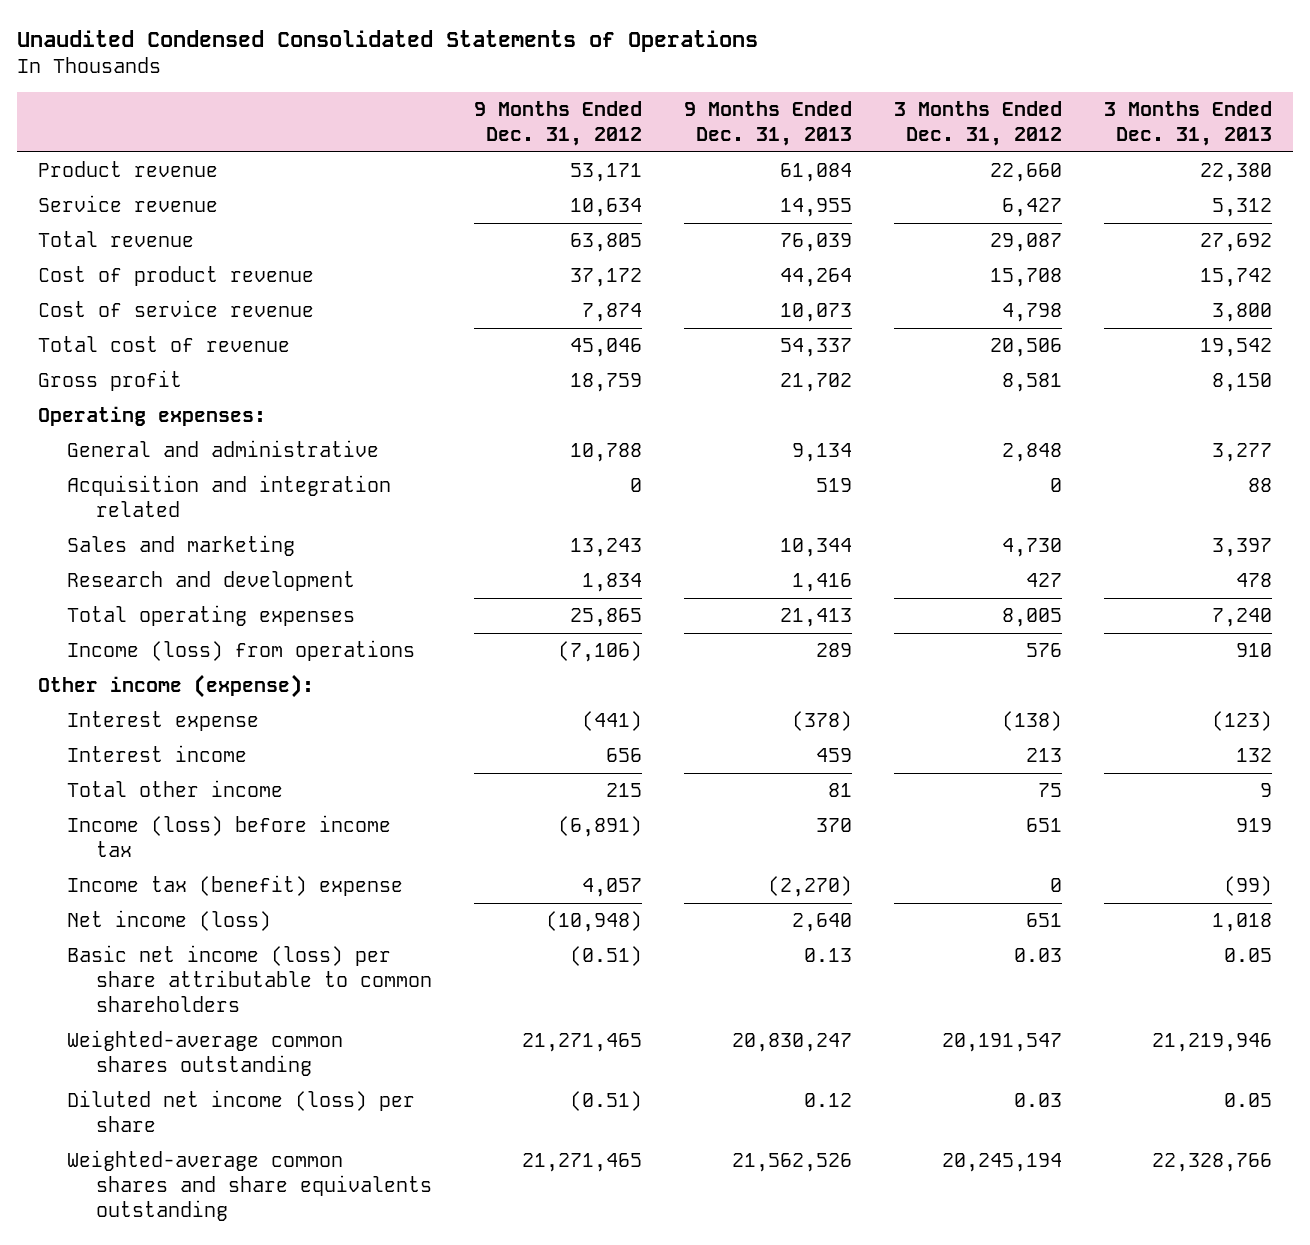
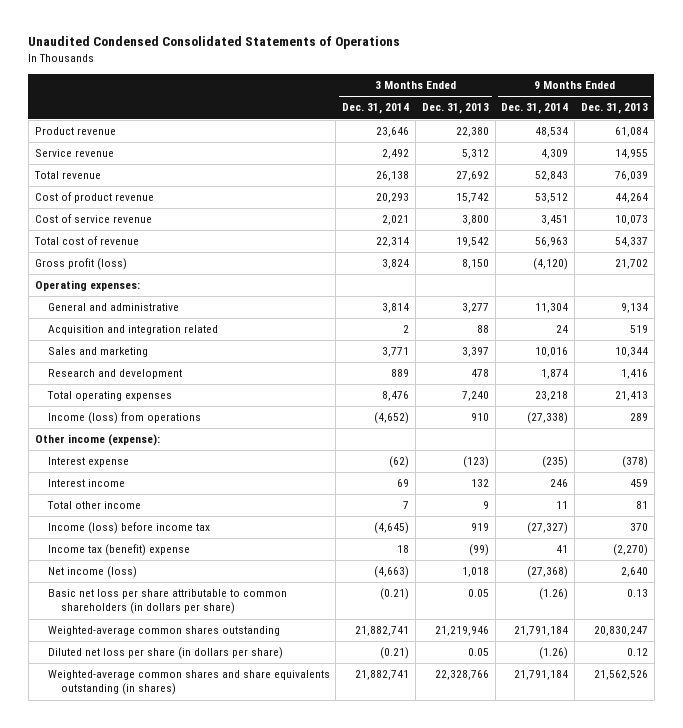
- | 9 Months Ended Dec. 31, 2012 | 9 Months Ended Dec. 31, 2013 | 3 Months Ended Dec. 31, 2012 | 3 Months Ended Dec. 31, 2013
+ | 3 Months Ended Dec. 31, 2014 | 3 Months Ended Dec. 31, 2013 | 9 Months Ended Dec. 31, 2014 | 9 Months Ended Dec. 31, 2013
- Gross profit | 18,759 | 21,702 | 8,581 | 8,150
+ Gross profit (loss) | 3,824 | 8,150 | (4,120) | 21,702
- Basic net income (loss) per share attributable to common shareholders | (0.51) | 0.13 | 0.03 | 0.05
+ Basic net loss per share attributable to common shareholders (in dollars per share) | (0.21) | 0.05 | (1.26) | 0.13
- Diluted net income (loss) per share | (0.51) | 0.12 | 0.03 | 0.05
- Weighted-average common shares and share equivalents outstanding | 21,271,465 | 21,562,526 | 20,245,194 | 22,328,766
+ Diluted net loss per share (in dollars per share) | (0.21) | 0.05 | (1.26) | 0.12
+ Weighted-average common shares and share equivalents outstanding (in shares) | 21,882,741 | 22,328,766 | 21,791,184 | 21,562,526

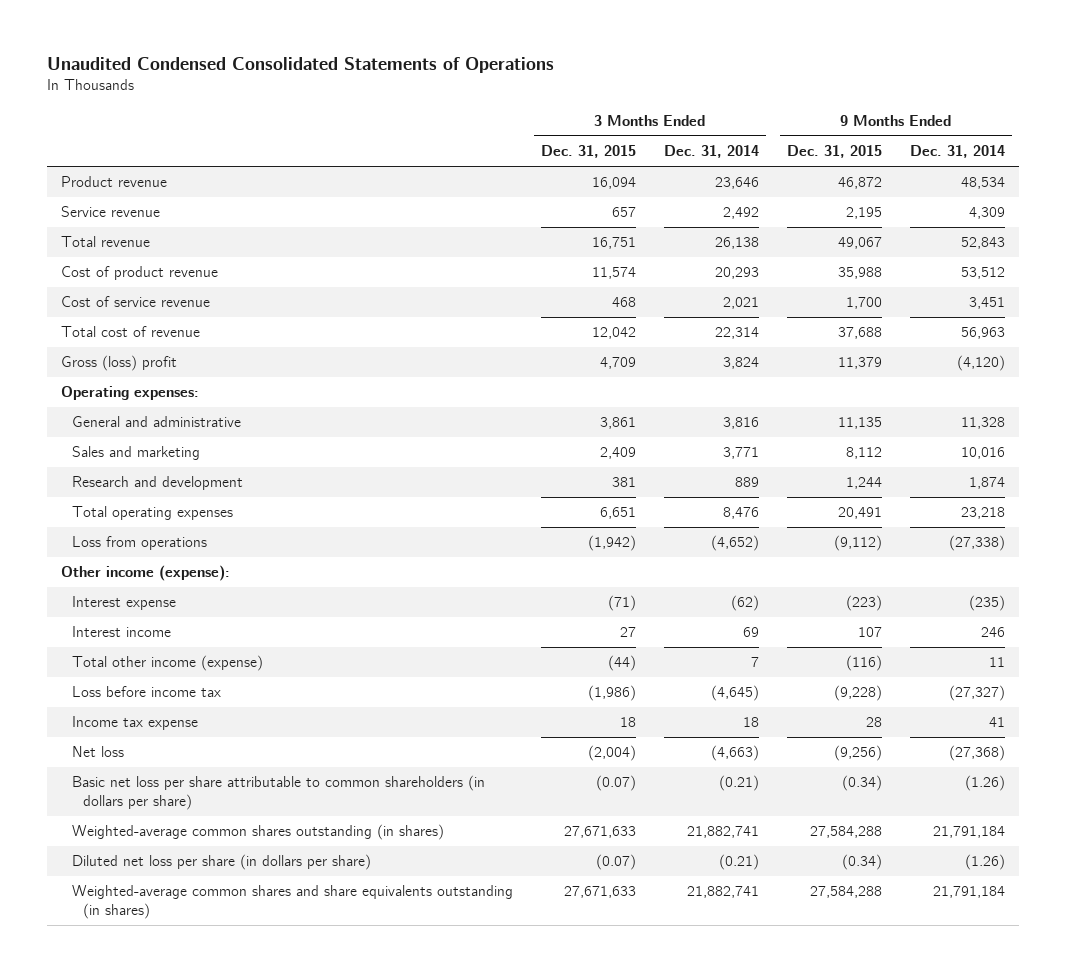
- | 3 Months Ended Dec. 31, 2014 | 3 Months Ended Dec. 31, 2013 | 9 Months Ended Dec. 31, 2014 | 9 Months Ended Dec. 31, 2013
+ | 3 Months Ended Dec. 31, 2015 | 3 Months Ended Dec. 31, 2014 | 9 Months Ended Dec. 31, 2015 | 9 Months Ended Dec. 31, 2014
- Gross profit (loss) | 3,824 | 8,150 | (4,120) | 21,702
+ Gross (loss) profit | 4,709 | 3,824 | 11,379 | (4,120)
- General and administrative | 3,814 | 3,277 | 11,304 | 9,134
- Acquisition and integration related | 2 | 88 | 24 | 519
+ General and administrative | 3,861 | 3,816 | 11,135 | 11,328
- Income (loss) from operations | (4,652) | 910 | (27,338) | 289
+ Loss from operations | (1,942) | (4,652) | (9,112) | (27,338)
- Total other income | 7 | 9 | 11 | 81
- Income (loss) before income tax | (4,645) | 919 | (27,327) | 370
- Income tax (benefit) expense | 18 | (99) | 41 | (2,270)
- Net income (loss) | (4,663) | 1,018 | (27,368) | 2,640
+ Total other income (expense) | (44) | 7 | (116) | 11
+ Loss before income tax | (1,986) | (4,645) | (9,228) | (27,327)
+ Income tax expense | 18 | 18 | 28 | 41
+ Net loss | (2,004) | (4,663) | (9,256) | (27,368)
- Weighted-average common shares outstanding | 21,882,741 | 21,219,946 | 21,791,184 | 20,830,247
+ Weighted-average common shares outstanding (in shares) | 27,671,633 | 21,882,741 | 27,584,288 | 21,791,184

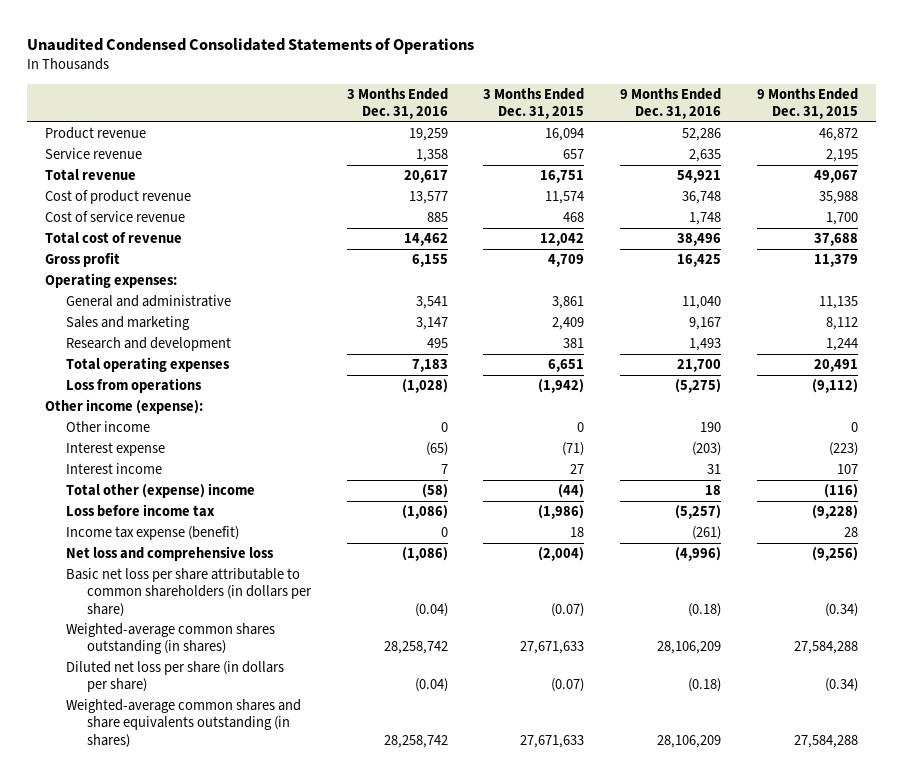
- | 3 Months Ended Dec. 31, 2015 | 3 Months Ended Dec. 31, 2014 | 9 Months Ended Dec. 31, 2015 | 9 Months Ended Dec. 31, 2014
+ | 3 Months Ended Dec. 31, 2016 | 3 Months Ended Dec. 31, 2015 | 9 Months Ended Dec. 31, 2016 | 9 Months Ended Dec. 31, 2015
- Gross (loss) profit | 4,709 | 3,824 | 11,379 | (4,120)
+ Gross profit | 6,155 | 4,709 | 16,425 | 11,379
+ Other income | 0 | 0 | 190 | 0
- Total other income (expense) | (44) | 7 | (116) | 11
+ Total other (expense) income | (58) | (44) | 18 | (116)
- Income tax expense | 18 | 18 | 28 | 41
- Net loss | (2,004) | (4,663) | (9,256) | (27,368)
+ Income tax expense (benefit) | 0 | 18 | (261) | 28
+ Net loss and comprehensive loss | (1,086) | (2,004) | (4,996) | (9,256)

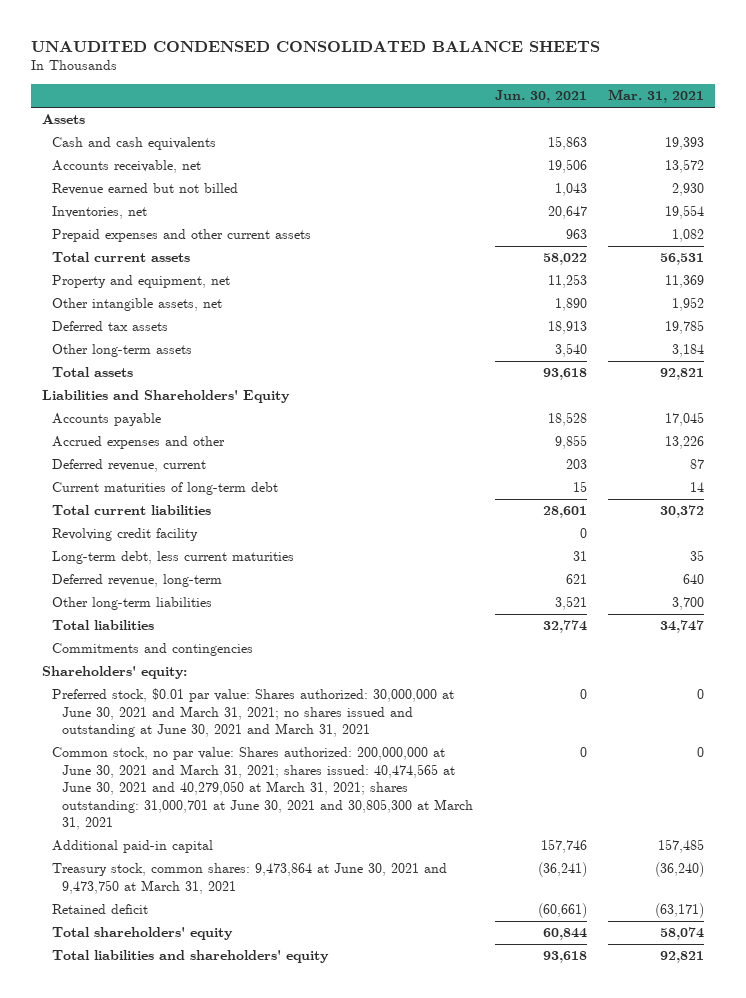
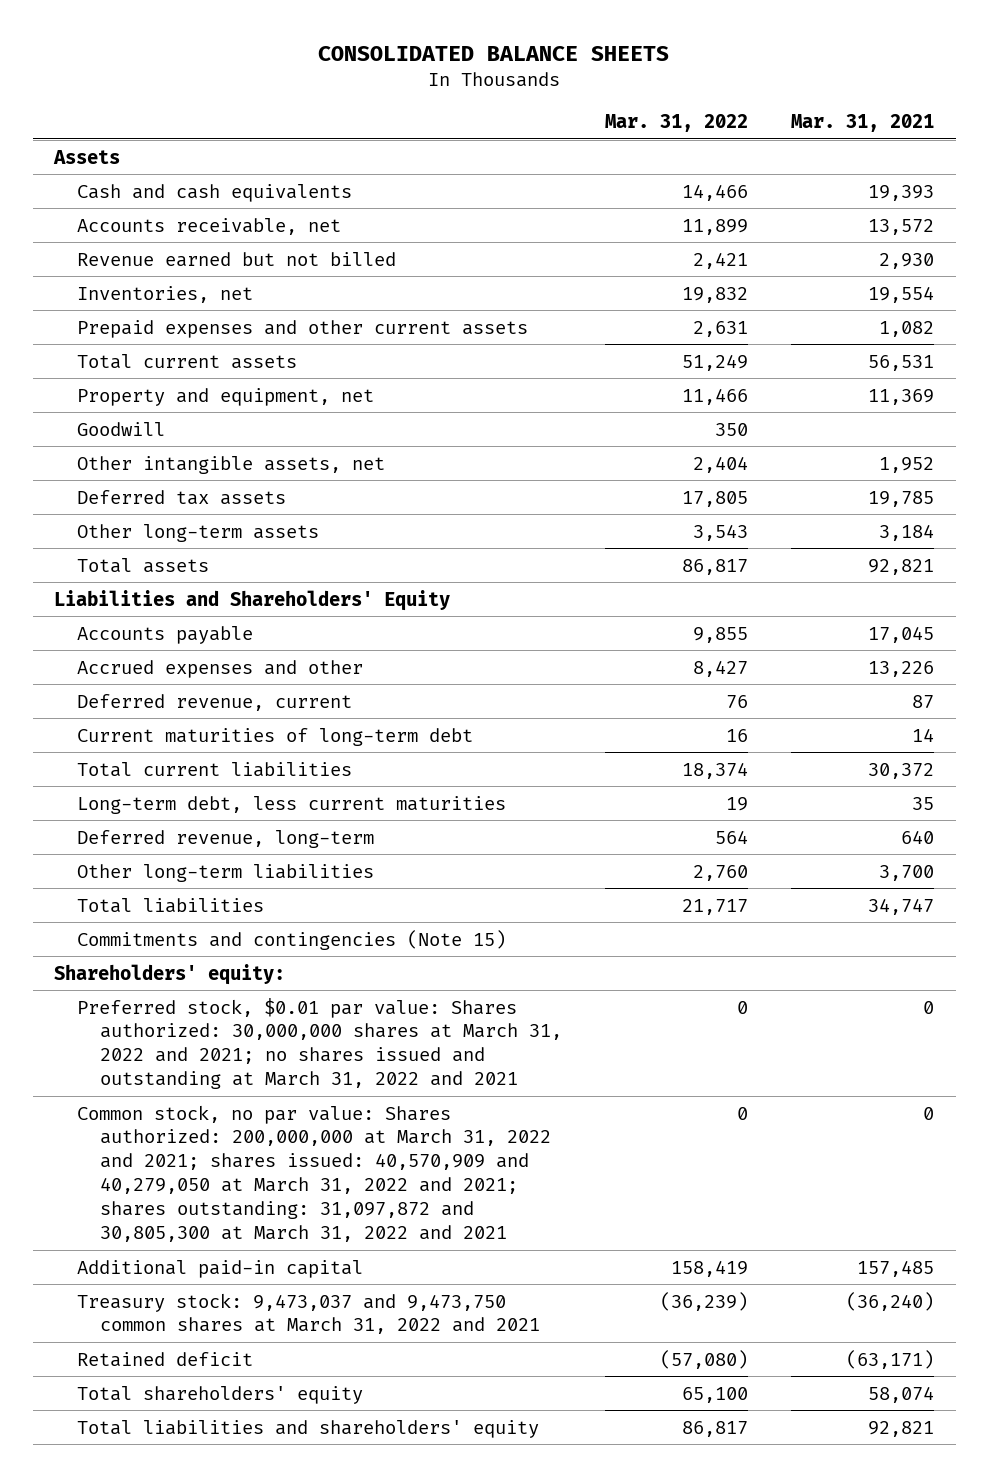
- UNAUDITED CONDENSED CONSOLIDATED BALANCE SHEETS
+ CONSOLIDATED BALANCE SHEETS
- | Jun. 30, 2021 | Mar. 31, 2021
+ | Mar. 31, 2022 | Mar. 31, 2021
+ Goodwill | 350 |
- Revolving credit facility | 0 |
- Commitments and contingencies
+ Commitments and contingencies (Note 15)
- Preferred stock, $0.01 par value: Shares authorized: 30,000,000 at June 30, 2021 and March 31, 2021; no shares issued and outstanding at June 30, 2021 and March 31, 2021 | 0 | 0
- Common stock, no par value: Shares authorized: 200,000,000 at June 30, 2021 and March 31, 2021; shares issued: 40,474,565 at June 30, 2021 and 40,279,050 at March 31, 2021; shares outstanding: 31,000,701 at June 30, 2021 and 30,805,300 at March 31, 2021 | 0 | 0
+ Preferred stock, $0.01 par value: Shares authorized: 30,000,000 shares at March 31, 2022 and 2021; no shares issued and outstanding at March 31, 2022 and 2021 | 0 | 0
+ Common stock, no par value: Shares authorized: 200,000,000 at March 31, 2022 and 2021; shares issued: 40,570,909 and 40,279,050 at March 31, 2022 and 2021; shares outstanding: 31,097,872 and 30,805,300 at March 31, 2022 and 2021 | 0 | 0
- Treasury stock, common shares: 9,473,864 at June 30, 2021 and 9,473,750 at March 31, 2021 | (36,241) | (36,240)
+ Treasury stock: 9,473,037 and 9,473,750 common shares at March 31, 2022 and 2021 | (36,239) | (36,240)

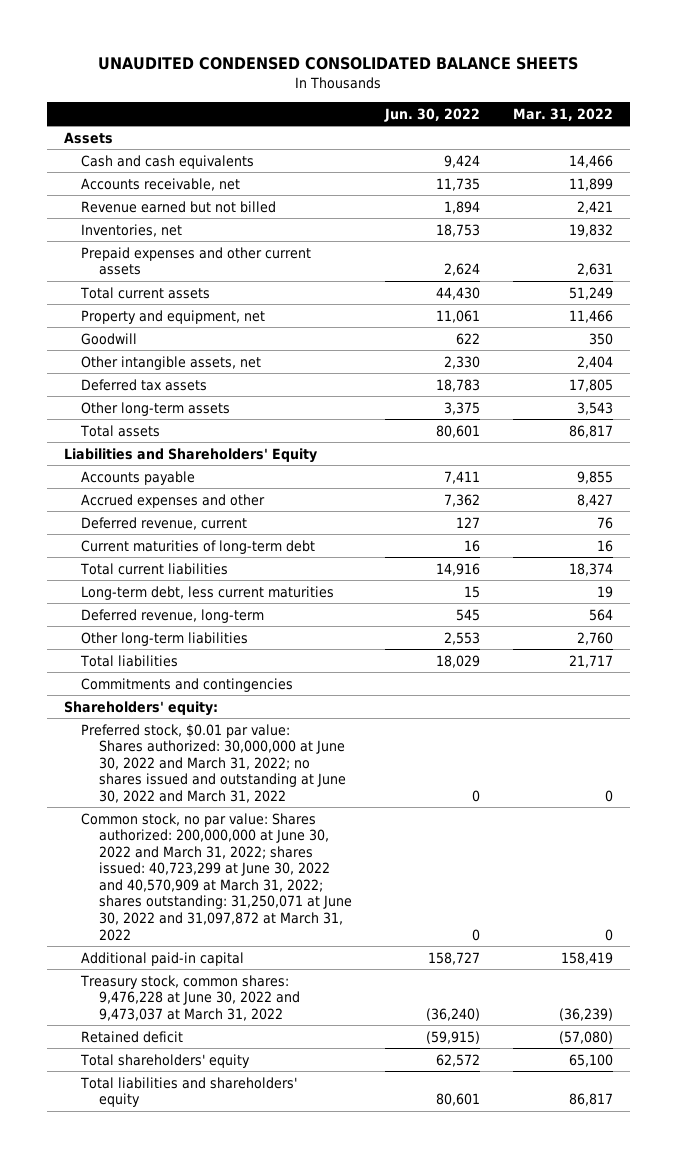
- CONSOLIDATED BALANCE SHEETS
+ UNAUDITED CONDENSED CONSOLIDATED BALANCE SHEETS
- | Mar. 31, 2022 | Mar. 31, 2021
+ | Jun. 30, 2022 | Mar. 31, 2022
- Commitments and contingencies (Note 15)
+ Commitments and contingencies
- Preferred stock, $0.01 par value: Shares authorized: 30,000,000 shares at March 31, 2022 and 2021; no shares issued and outstanding at March 31, 2022 and 2021 | 0 | 0
- Common stock, no par value: Shares authorized: 200,000,000 at March 31, 2022 and 2021; shares issued: 40,570,909 and 40,279,050 at March 31, 2022 and 2021; shares outstanding: 31,097,872 and 30,805,300 at March 31, 2022 and 2021 | 0 | 0
+ Preferred stock, $0.01 par value: Shares authorized: 30,000,000 at June 30, 2022 and March 31, 2022; no shares issued and outstanding at June 30, 2022 and March 31, 2022 | 0 | 0
+ Common stock, no par value: Shares authorized: 200,000,000 at June 30, 2022 and March 31, 2022; shares issued: 40,723,299 at June 30, 2022 and 40,570,909 at March 31, 2022; shares outstanding: 31,250,071 at June 30, 2022 and 31,097,872 at March 31, 2022 | 0 | 0
- Treasury stock: 9,473,037 and 9,473,750 common shares at March 31, 2022 and 2021 | (36,239) | (36,240)
+ Treasury stock, common shares: 9,476,228 at June 30, 2022 and 9,473,037 at March 31, 2022 | (36,240) | (36,239)

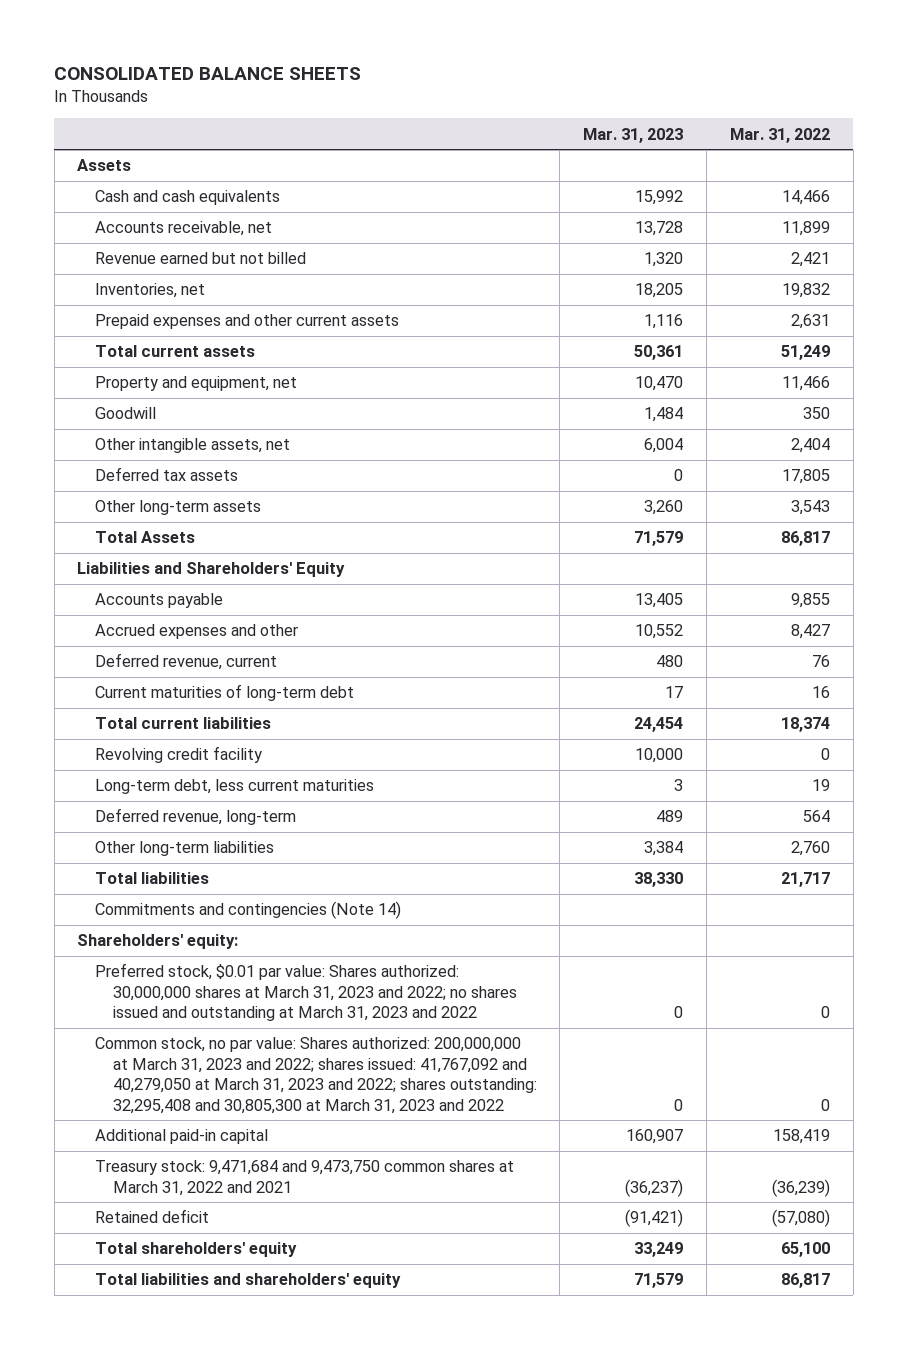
- UNAUDITED CONDENSED CONSOLIDATED BALANCE SHEETS
+ CONSOLIDATED BALANCE SHEETS
- | Jun. 30, 2022 | Mar. 31, 2022
+ | Mar. 31, 2023 | Mar. 31, 2022
- Total assets | 80,601 | 86,817
+ Total Assets | 71,579 | 86,817
+ Revolving credit facility | 10,000 | 0
- Commitments and contingencies
+ Commitments and contingencies (Note 14)
- Preferred stock, $0.01 par value: Shares authorized: 30,000,000 at June 30, 2022 and March 31, 2022; no shares issued and outstanding at June 30, 2022 and March 31, 2022 | 0 | 0
- Common stock, no par value: Shares authorized: 200,000,000 at June 30, 2022 and March 31, 2022; shares issued: 40,723,299 at June 30, 2022 and 40,570,909 at March 31, 2022; shares outstanding: 31,250,071 at June 30, 2022 and 31,097,872 at March 31, 2022 | 0 | 0
+ Preferred stock, $0.01 par value: Shares authorized: 30,000,000 shares at March 31, 2023 and 2022; no shares issued and outstanding at March 31, 2023 and 2022 | 0 | 0
+ Common stock, no par value: Shares authorized: 200,000,000 at March 31, 2023 and 2022; shares issued: 41,767,092 and 40,279,050 at March 31, 2023 and 2022; shares outstanding: 32,295,408 and 30,805,300 at March 31, 2023 and 2022 | 0 | 0
- Treasury stock, common shares: 9,476,228 at June 30, 2022 and 9,473,037 at March 31, 2022 | (36,240) | (36,239)
+ Treasury stock: 9,471,684 and 9,473,750 common shares at March 31, 2022 and 2021 | (36,237) | (36,239)

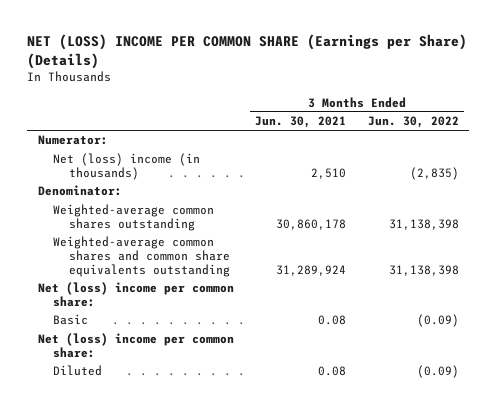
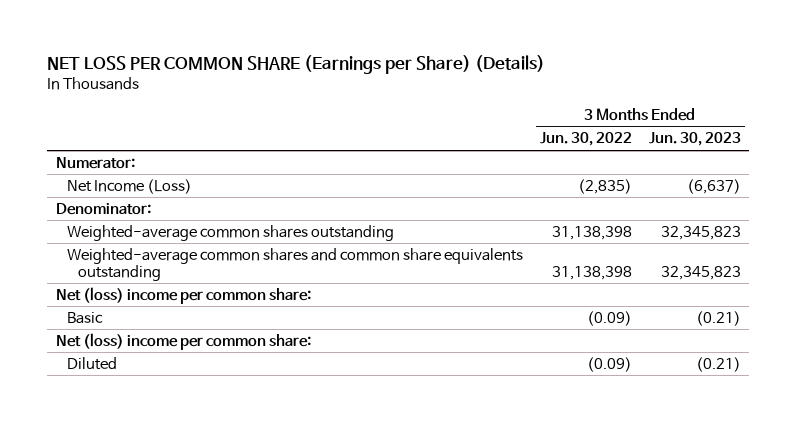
- NET (LOSS) INCOME PER COMMON SHARE (Earnings per Share) (Details)
+ NET LOSS PER COMMON SHARE (Earnings per Share) (Details)
- | 3 Months Ended Jun. 30, 2021 | 3 Months Ended Jun. 30, 2022
+ | 3 Months Ended Jun. 30, 2022 | 3 Months Ended Jun. 30, 2023
- Net (loss) income (in thousands) | 2,510 | (2,835)
+ Net Income (Loss) | (2,835) | (6,637)

